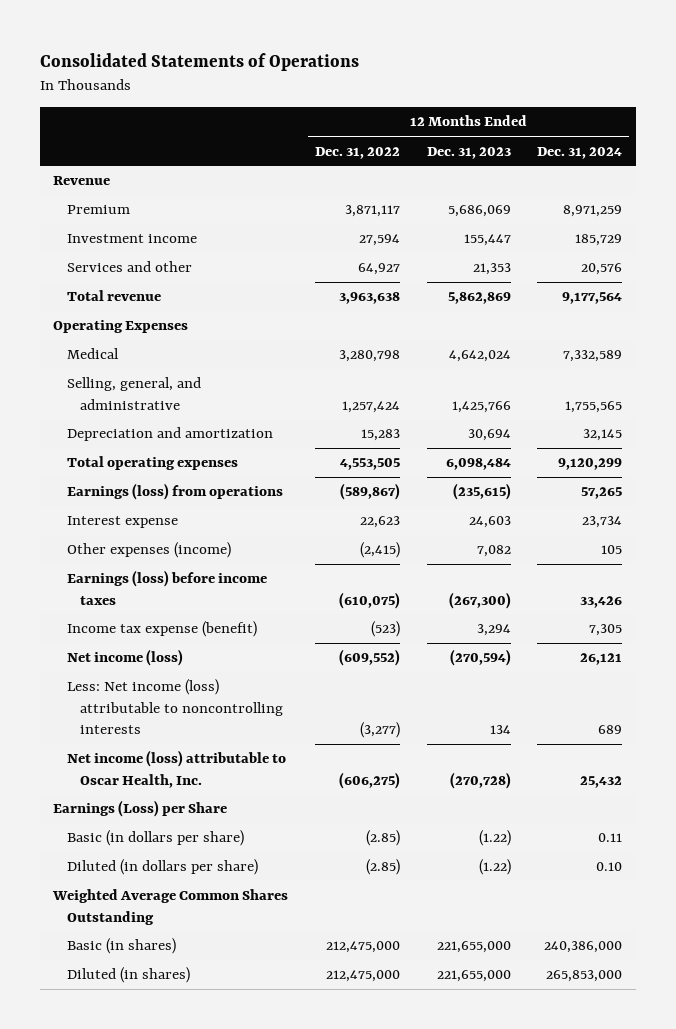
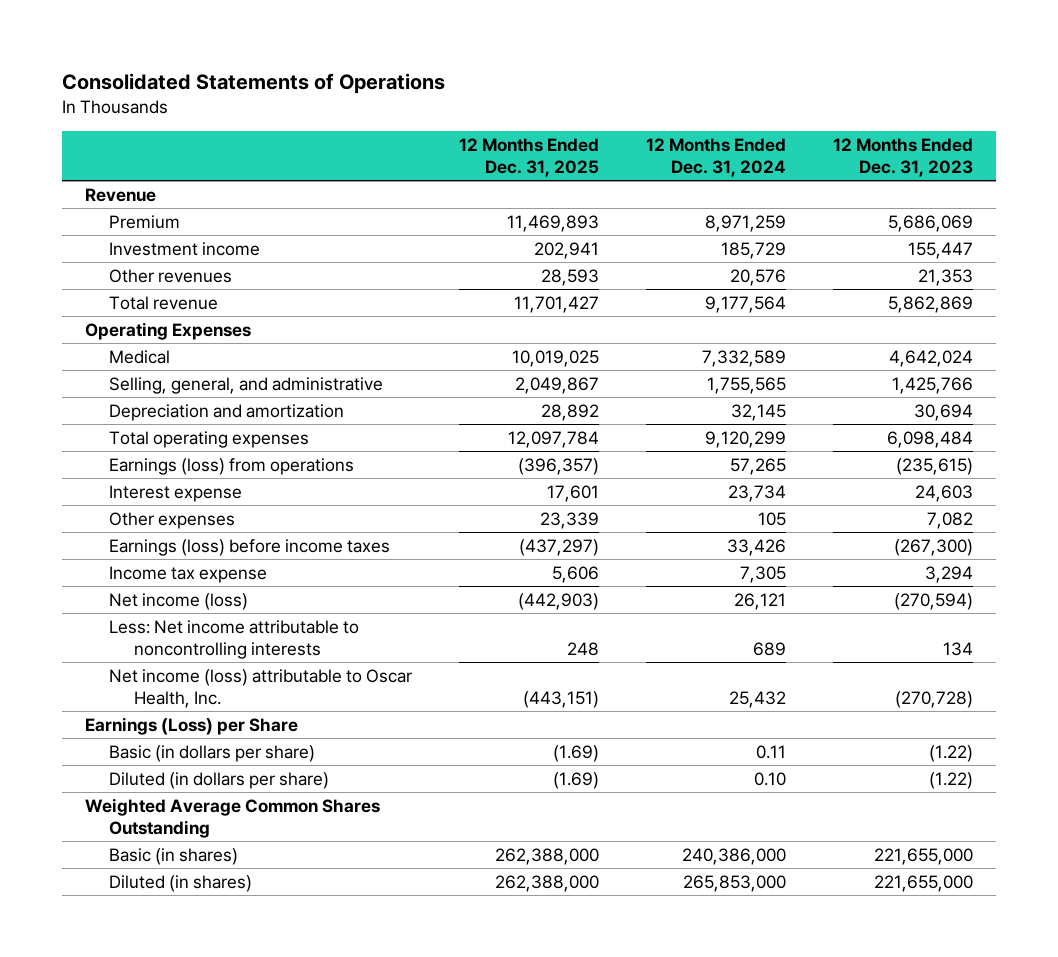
- | 12 Months Ended Dec. 31, 2022 | 12 Months Ended Dec. 31, 2023 | 12 Months Ended Dec. 31, 2024
+ | 12 Months Ended Dec. 31, 2025 | 12 Months Ended Dec. 31, 2024 | 12 Months Ended Dec. 31, 2023
- Services and other | 64,927 | 21,353 | 20,576
+ Other revenues | 28,593 | 20,576 | 21,353
- Other expenses (income) | (2,415) | 7,082 | 105
+ Other expenses | 23,339 | 105 | 7,082
- Income tax expense (benefit) | (523) | 3,294 | 7,305
+ Income tax expense | 5,606 | 7,305 | 3,294
- Less: Net income (loss) attributable to noncontrolling interests | (3,277) | 134 | 689
+ Less: Net income attributable to noncontrolling interests | 248 | 689 | 134

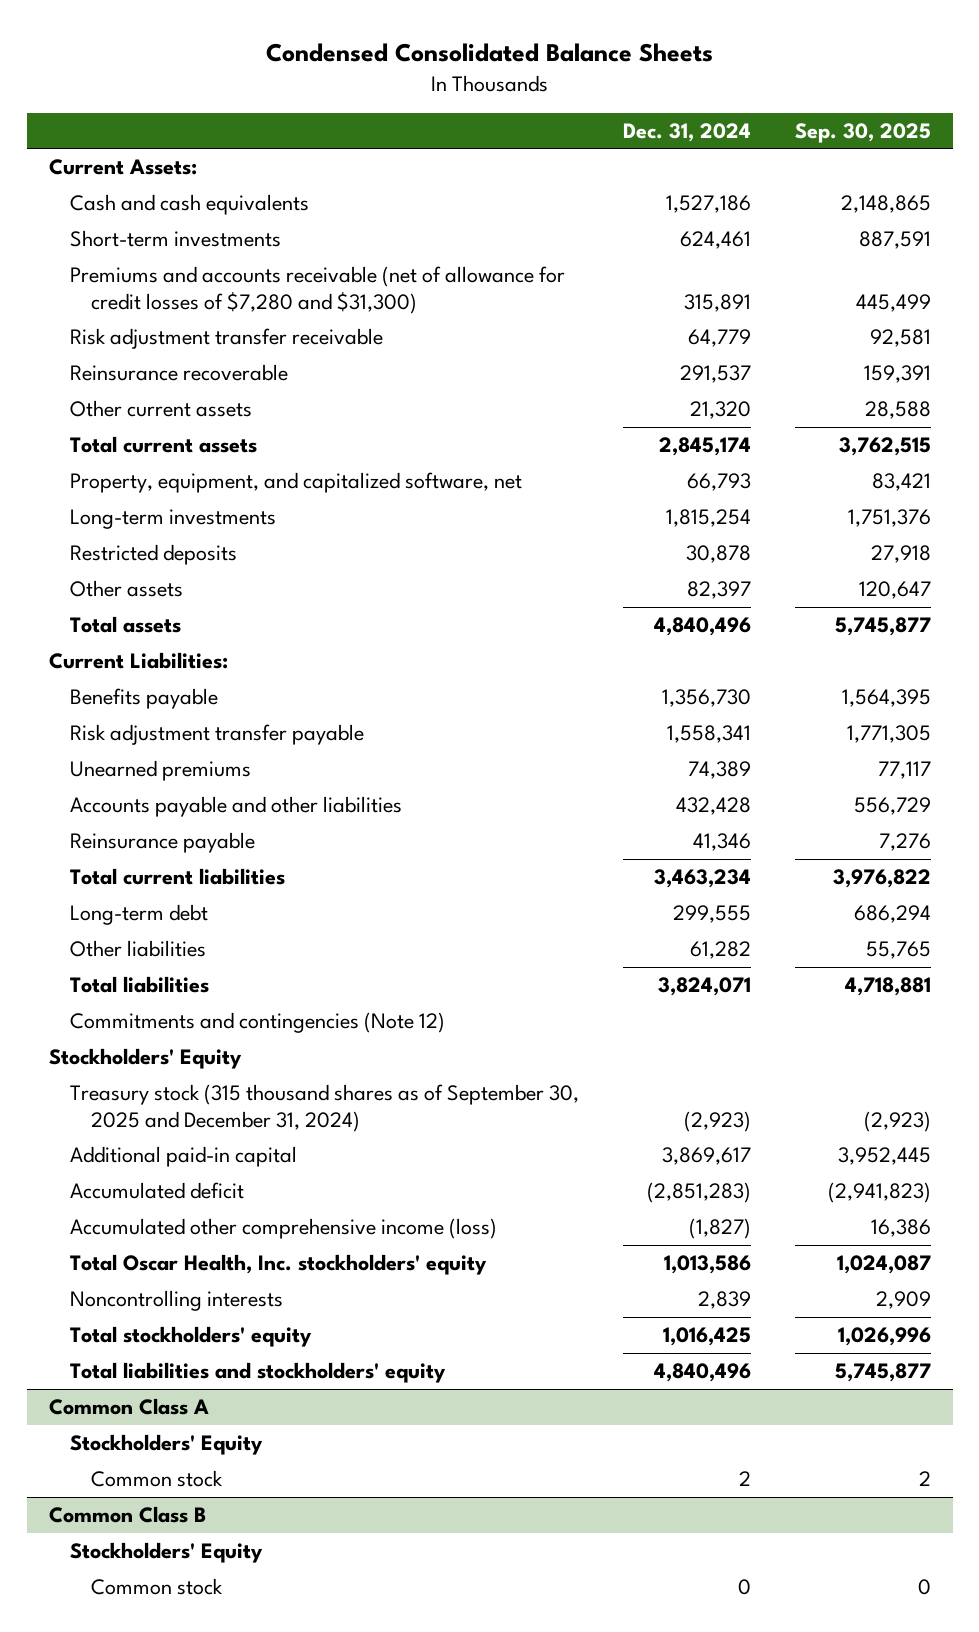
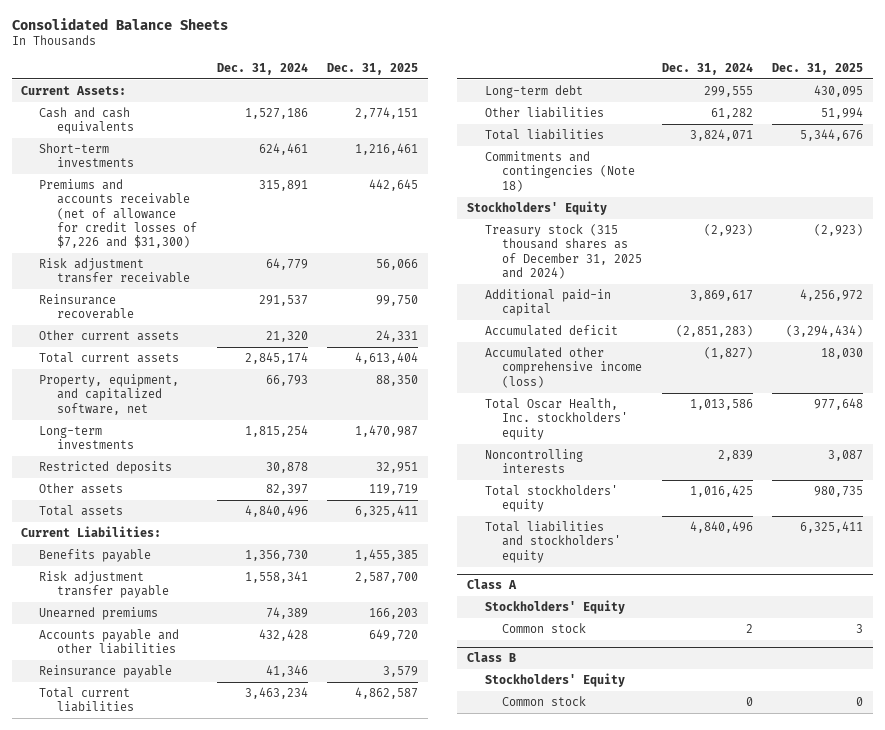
- Condensed Consolidated Balance Sheets
+ Consolidated Balance Sheets
- | Dec. 31, 2024 | Sep. 30, 2025
+ | Dec. 31, 2024 | Dec. 31, 2025
- Premiums and accounts receivable (net of allowance for credit losses of $7,280 and $31,300) | 315,891 | 445,499
+ Premiums and accounts receivable (net of allowance for credit losses of $7,226 and $31,300) | 315,891 | 442,645
- Commitments and contingencies (Note 12)
+ Commitments and contingencies (Note 18)
- Treasury stock (315 thousand shares as of September 30, 2025 and December 31, 2024) | (2,923) | (2,923)
+ Treasury stock (315 thousand shares as of December 31, 2025 and 2024) | (2,923) | (2,923)
- Common Class A
+ Class A
- Common Class B
+ Class B

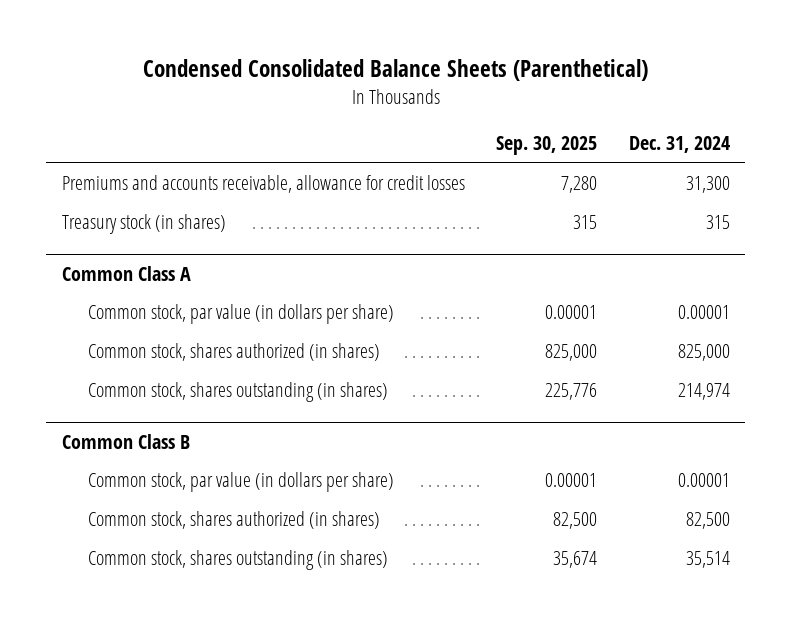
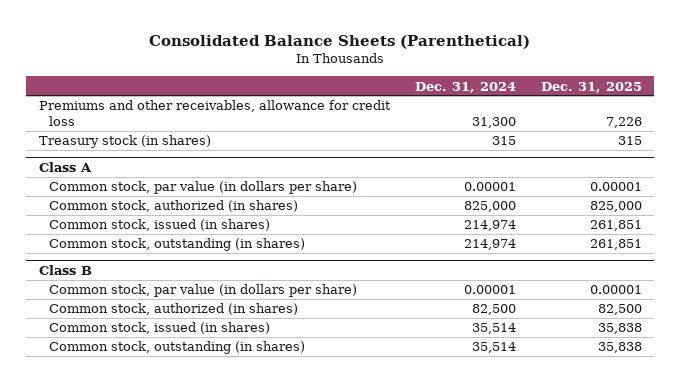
- Condensed Consolidated Balance Sheets (Parenthetical)
+ Consolidated Balance Sheets (Parenthetical)
- | Sep. 30, 2025 | Dec. 31, 2024
+ | Dec. 31, 2024 | Dec. 31, 2025
- Premiums and accounts receivable, allowance for credit losses | 7,280 | 31,300
+ Premiums and other receivables, allowance for credit loss | 31,300 | 7,226
- Common Class A
+ Class A
- Common stock, shares authorized (in shares) | 825,000 | 825,000
- Common stock, shares outstanding (in shares) | 225,776 | 214,974
- Common Class B
+ Common stock, authorized (in shares) | 825,000 | 825,000
+ Common stock, issued (in shares) | 214,974 | 261,851
+ Common stock, outstanding (in shares) | 214,974 | 261,851
+ Class B
- Common stock, shares authorized (in shares) | 82,500 | 82,500
- Common stock, shares outstanding (in shares) | 35,674 | 35,514
+ Common stock, authorized (in shares) | 82,500 | 82,500
+ Common stock, issued (in shares) | 35,514 | 35,838
+ Common stock, outstanding (in shares) | 35,514 | 35,838

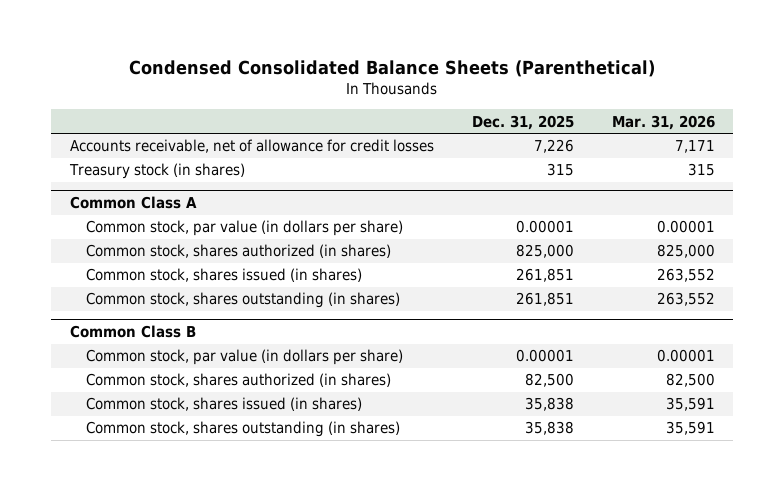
- Consolidated Balance Sheets (Parenthetical)
+ Condensed Consolidated Balance Sheets (Parenthetical)
- | Dec. 31, 2024 | Dec. 31, 2025
+ | Dec. 31, 2025 | Mar. 31, 2026
- Premiums and other receivables, allowance for credit loss | 31,300 | 7,226
+ Accounts receivable, net of allowance for credit losses | 7,226 | 7,171
- Class A
+ Common Class A
- Common stock, authorized (in shares) | 825,000 | 825,000
- Common stock, issued (in shares) | 214,974 | 261,851
- Common stock, outstanding (in shares) | 214,974 | 261,851
- Class B
+ Common stock, shares authorized (in shares) | 825,000 | 825,000
+ Common stock, shares issued (in shares) | 261,851 | 263,552
+ Common stock, shares outstanding (in shares) | 261,851 | 263,552
+ Common Class B
- Common stock, authorized (in shares) | 82,500 | 82,500
- Common stock, issued (in shares) | 35,514 | 35,838
- Common stock, outstanding (in shares) | 35,514 | 35,838
+ Common stock, shares authorized (in shares) | 82,500 | 82,500
+ Common stock, shares issued (in shares) | 35,838 | 35,591
+ Common stock, shares outstanding (in shares) | 35,838 | 35,591

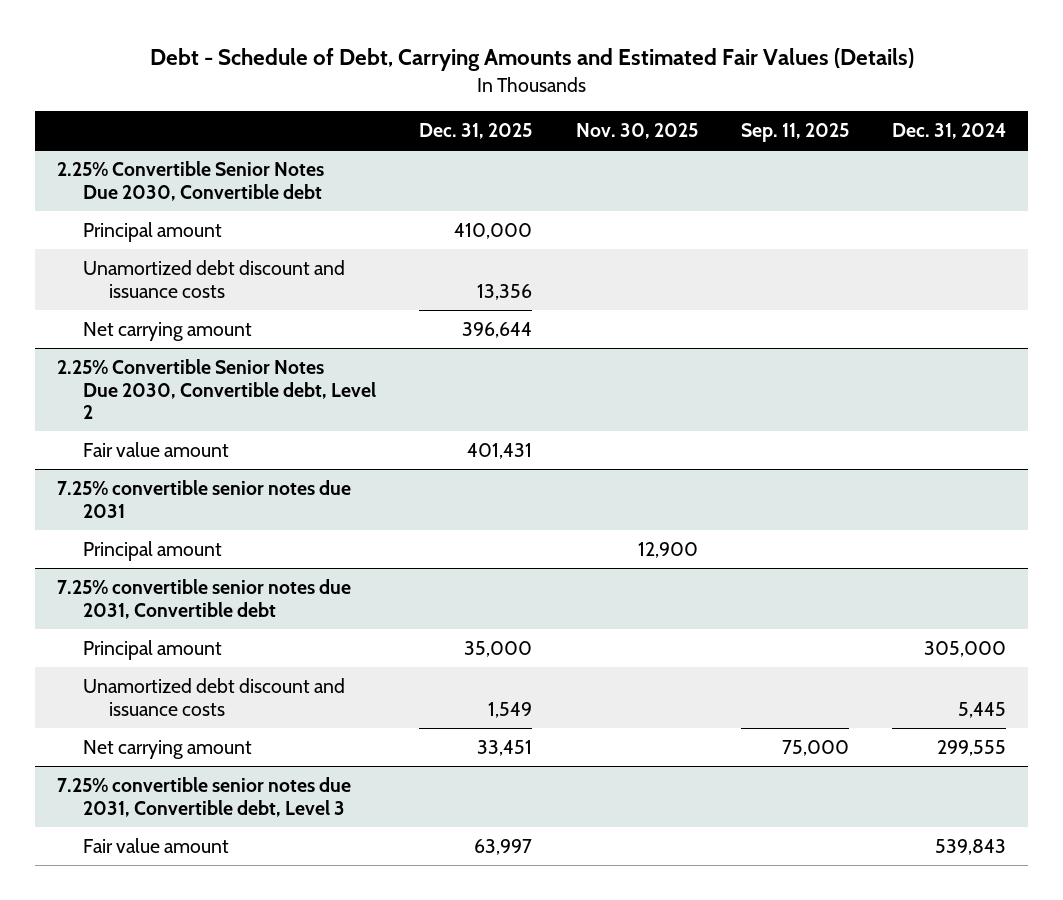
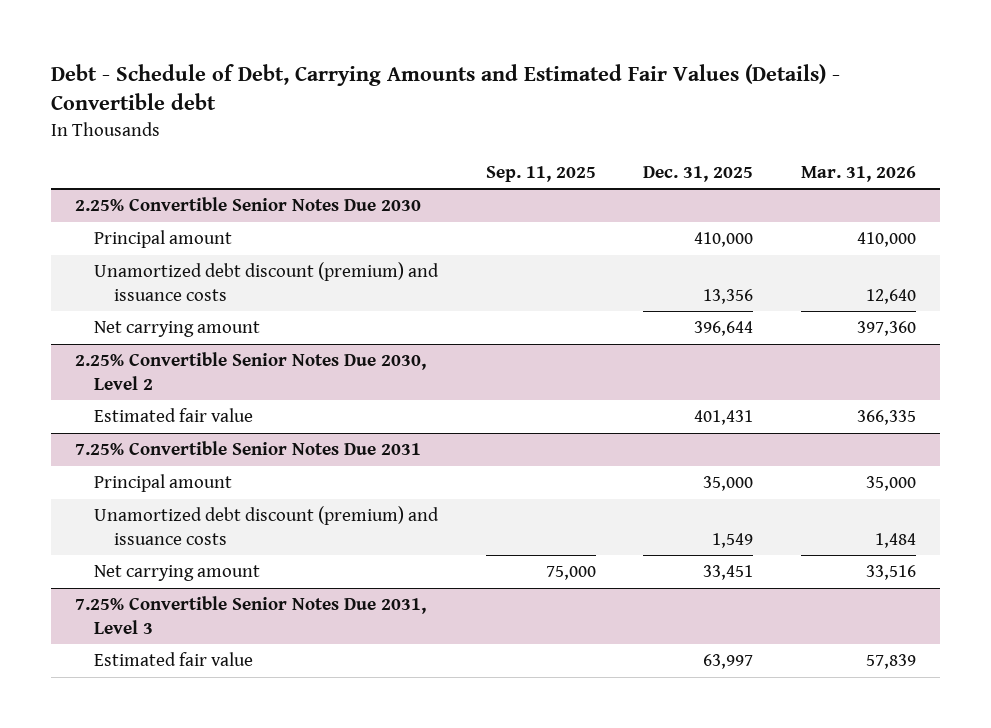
- Debt - Schedule of Debt, Carrying Amounts and Estimated Fair Values (Details)
+ Debt - Schedule of Debt, Carrying Amounts and Estimated Fair Values (Details) - Convertible debt
- | Dec. 31, 2025 | Nov. 30, 2025 | Sep. 11, 2025 | Dec. 31, 2024
+ | Sep. 11, 2025 | Dec. 31, 2025 | Mar. 31, 2026
- 2.25% Convertible Senior Notes Due 2030, Convertible debt
+ 2.25% Convertible Senior Notes Due 2030
- Unamortized debt discount and issuance costs | 13,356 | | |
+ Unamortized debt discount (premium) and issuance costs | | 13,356 | 12,640
- 2.25% Convertible Senior Notes Due 2030, Convertible debt, Level 2
- Fair value amount | 401,431 | | |
- 7.25% convertible senior notes due 2031
- Principal amount | | 12,900 | |
- 7.25% convertible senior notes due 2031, Convertible debt
+ 2.25% Convertible Senior Notes Due 2030, Level 2
+ Estimated fair value | | 401,431 | 366,335
+ 7.25% Convertible Senior Notes Due 2031
- Unamortized debt discount and issuance costs | 1,549 | | | 5,445
+ Unamortized debt discount (premium) and issuance costs | | 1,549 | 1,484
- 7.25% convertible senior notes due 2031, Convertible debt, Level 3
- Fair value amount | 63,997 | | | 539,843
+ 7.25% Convertible Senior Notes Due 2031, Level 3
+ Estimated fair value | | 63,997 | 57,839

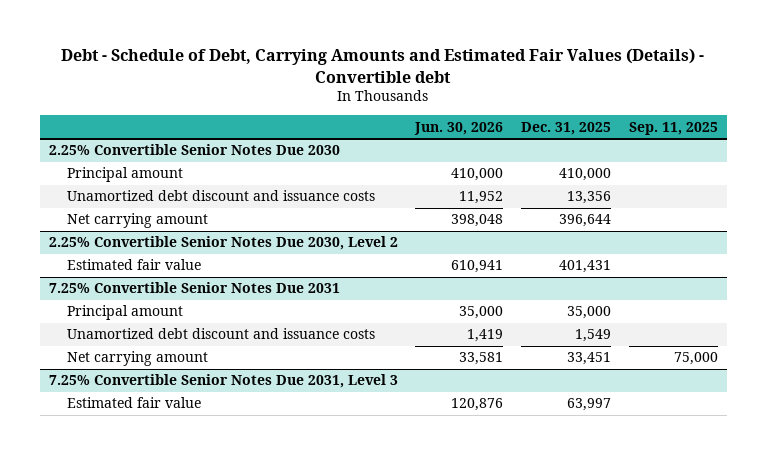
- | Sep. 11, 2025 | Dec. 31, 2025 | Mar. 31, 2026
+ | Jun. 30, 2026 | Dec. 31, 2025 | Sep. 11, 2025
@ 2.25% Convertible Senior Notes Due 2030
- Unamortized debt discount (premium) and issuance costs | | 13,356 | 12,640
+ Unamortized debt discount and issuance costs | 11,952 | 13,356 |
@ 7.25% Convertible Senior Notes Due 2031
- Unamortized debt discount (premium) and issuance costs | | 1,549 | 1,484
+ Unamortized debt discount and issuance costs | 1,419 | 1,549 |

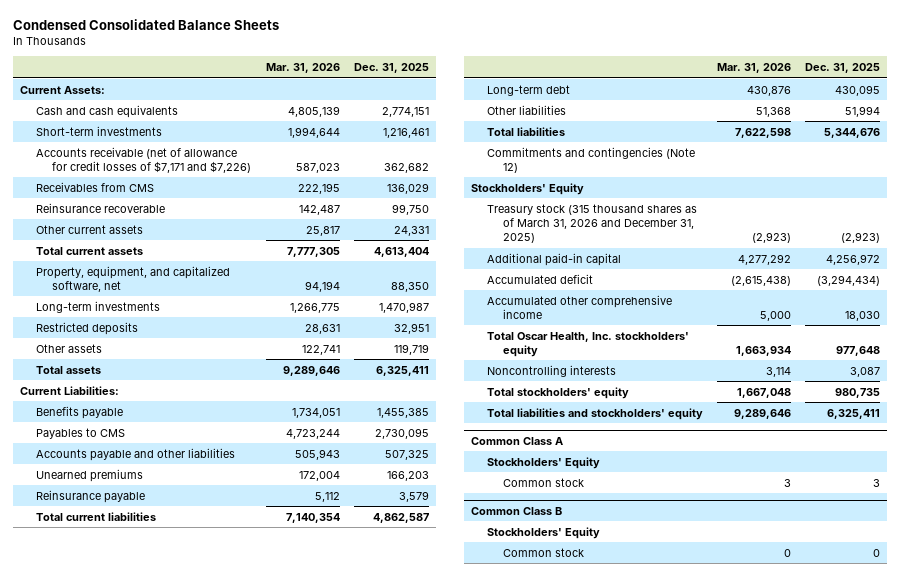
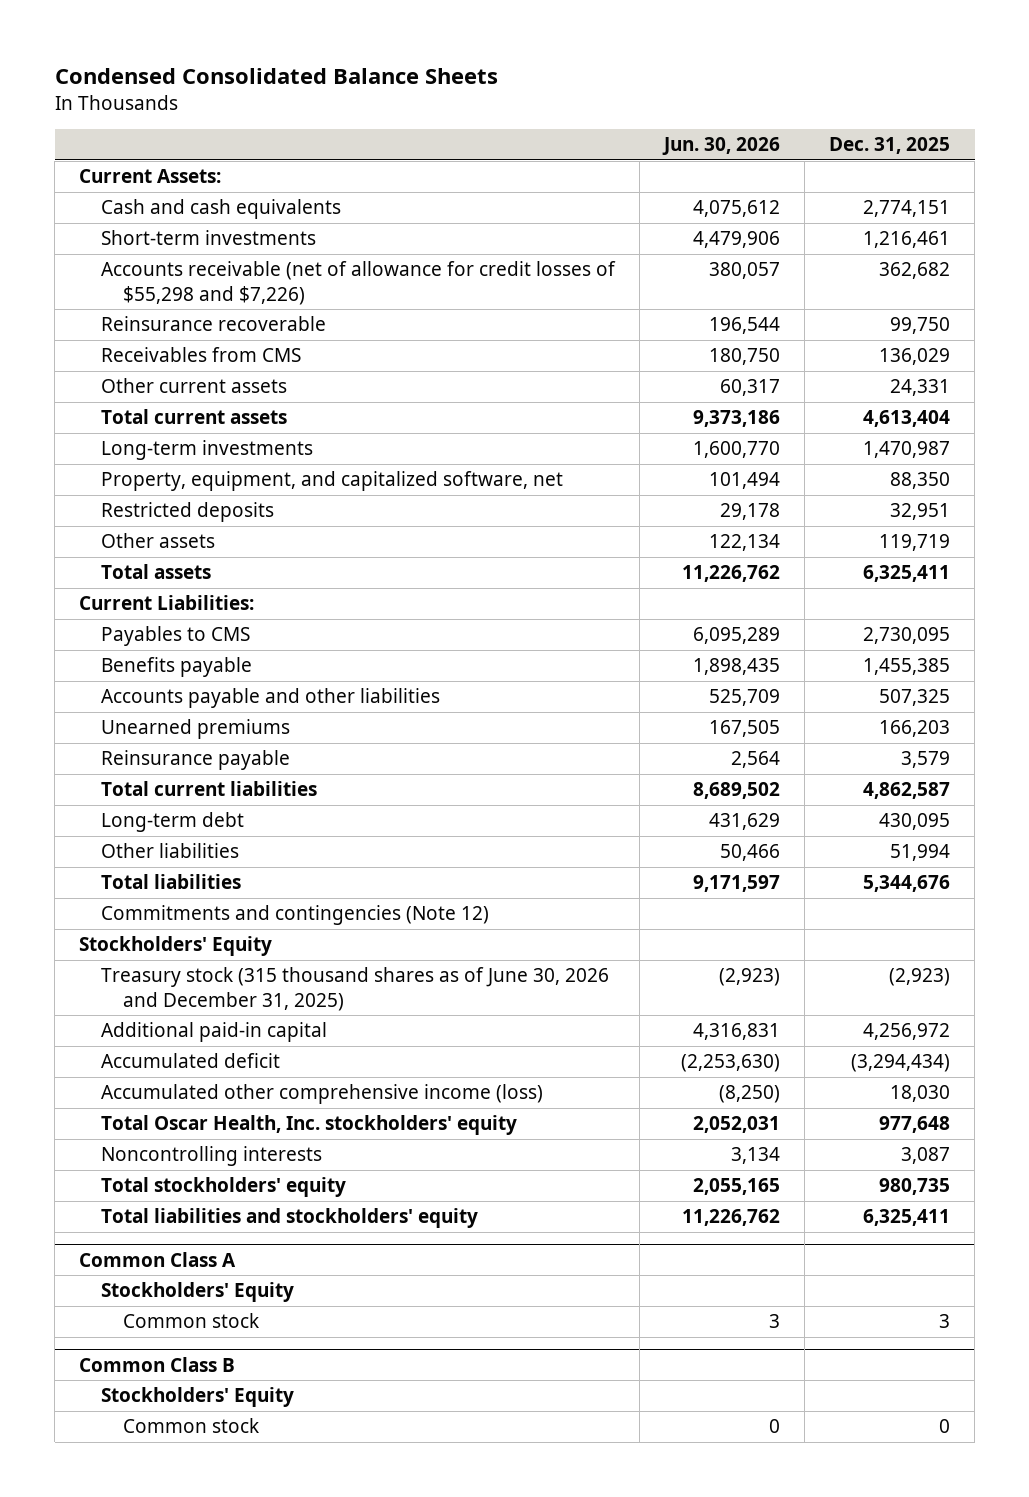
- | Mar. 31, 2026 | Dec. 31, 2025
+ | Jun. 30, 2026 | Dec. 31, 2025
- Accounts receivable (net of allowance for credit losses of $7,171 and $7,226) | 587,023 | 362,682
+ Accounts receivable (net of allowance for credit losses of $55,298 and $7,226) | 380,057 | 362,682
moved down: Receivables from CMS | 180,750 | 136,029
moved down: Property, equipment, and capitalized software, net | 101,494 | 88,350
moved down: Benefits payable | 1,898,435 | 1,455,385
- Treasury stock (315 thousand shares as of March 31, 2026 and December 31, 2025) | (2,923) | (2,923)
+ Treasury stock (315 thousand shares as of June 30, 2026 and December 31, 2025) | (2,923) | (2,923)
- Accumulated other comprehensive income | 5,000 | 18,030
+ Accumulated other comprehensive income (loss) | (8,250) | 18,030

